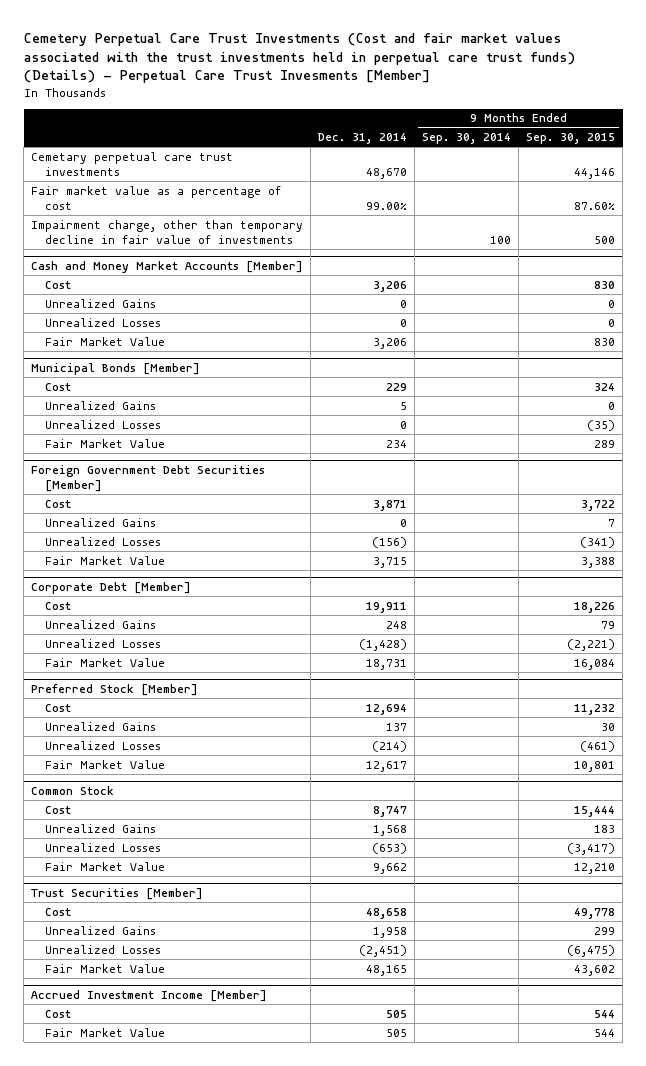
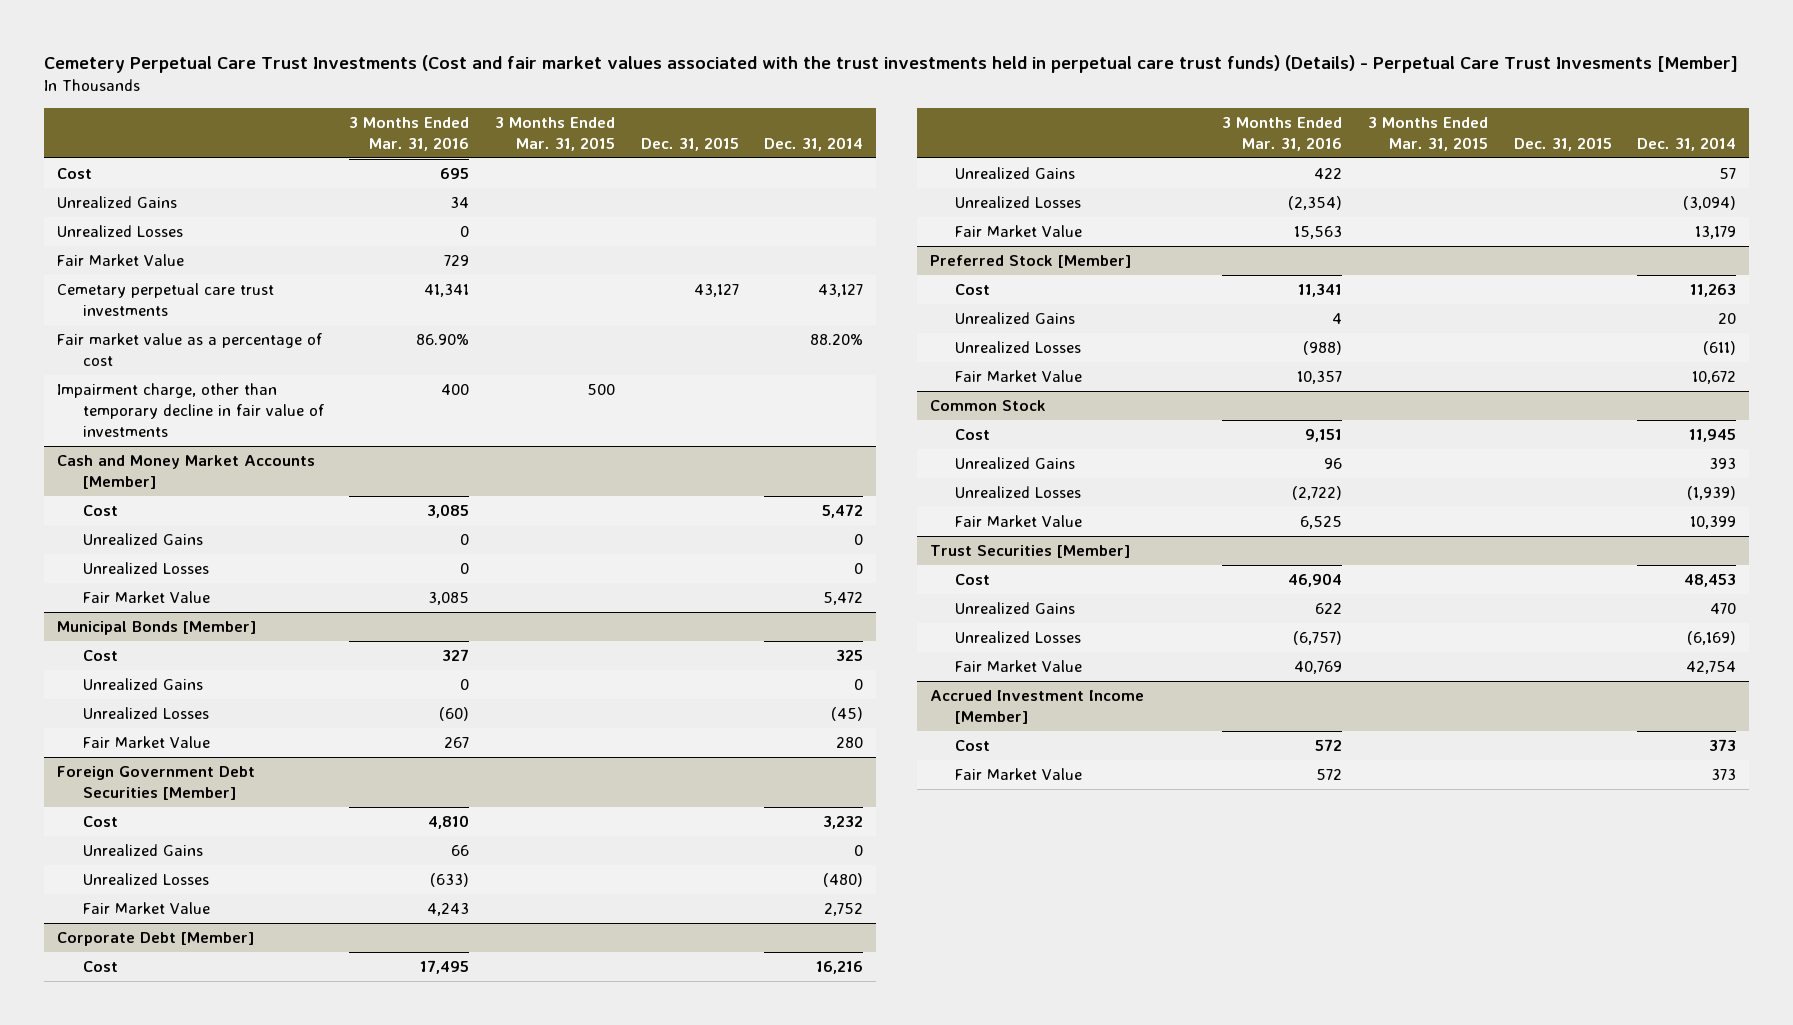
- | Dec. 31, 2014 | 9 Months Ended Sep. 30, 2014 | 9 Months Ended Sep. 30, 2015
+ | 3 Months Ended Mar. 31, 2016 | 3 Months Ended Mar. 31, 2015 | Dec. 31, 2015 | Dec. 31, 2014
- Cemetary perpetual care trust investments | 48,670 | | 44,146
- Fair market value as a percentage of cost | 99.00% | | 87.60%
+ Cost | 695 | | |
+ Unrealized Gains | 34 | | |
+ Unrealized Losses | 0 | | |
+ Fair Market Value | 729 | | |
+ Cemetary perpetual care trust investments | 41,341 | | 43,127 | 43,127
+ Fair market value as a percentage of cost | 86.90% | | | 88.20%
@ Cash and Money Market Accounts [Member]
- Cost | 3,206 | | 830
+ Cost | 3,085 | | | 5,472
- Fair Market Value | 3,206 | | 830
+ Fair Market Value | 3,085 | | | 5,472
@ Municipal Bonds [Member]
- Cost | 229 | | 324
- Unrealized Gains | 5 | | 0
- Unrealized Losses | 0 | | (35)
- Fair Market Value | 234 | | 289
+ Cost | 327 | | | 325
+ Unrealized Gains | 0 | | | 0
+ Unrealized Losses | (60) | | | (45)
+ Fair Market Value | 267 | | | 280
@ Foreign Government Debt Securities [Member]
- Cost | 3,871 | | 3,722
+ Cost | 4,810 | | | 3,232
- Unrealized Losses | (156) | | (341)
- Fair Market Value | 3,715 | | 3,388
+ Unrealized Losses | (633) | | | (480)
+ Fair Market Value | 4,243 | | | 2,752
@ Corporate Debt [Member]
- Cost | 19,911 | | 18,226
- Unrealized Gains | 248 | | 79
- Unrealized Losses | (1,428) | | (2,221)
- Fair Market Value | 18,731 | | 16,084
+ Cost | 17,495 | | | 16,216
+ Unrealized Gains | 422 | | | 57
+ Unrealized Losses | (2,354) | | | (3,094)
+ Fair Market Value | 15,563 | | | 13,179
@ Preferred Stock [Member]
- Cost | 12,694 | | 11,232
- Unrealized Gains | 137 | | 30
- Unrealized Losses | (214) | | (461)
- Fair Market Value | 12,617 | | 10,801
+ Cost | 11,341 | | | 11,263
+ Unrealized Gains | 4 | | | 20
+ Unrealized Losses | (988) | | | (611)
+ Fair Market Value | 10,357 | | | 10,672
@ Common Stock
- Cost | 8,747 | | 15,444
- Unrealized Gains | 1,568 | | 183
- Unrealized Losses | (653) | | (3,417)
- Fair Market Value | 9,662 | | 12,210
+ Cost | 9,151 | | | 11,945
+ Unrealized Gains | 96 | | | 393
+ Unrealized Losses | (2,722) | | | (1,939)
+ Fair Market Value | 6,525 | | | 10,399
@ Trust Securities [Member]
- Cost | 48,658 | | 49,778
- Unrealized Gains | 1,958 | | 299
- Unrealized Losses | (2,451) | | (6,475)
- Fair Market Value | 48,165 | | 43,602
+ Cost | 46,904 | | | 48,453
+ Unrealized Gains | 622 | | | 470
+ Unrealized Losses | (6,757) | | | (6,169)
+ Fair Market Value | 40,769 | | | 42,754
@ Accrued Investment Income [Member]
- Cost | 505 | | 544
- Fair Market Value | 505 | | 544
+ Cost | 572 | | | 373
+ Fair Market Value | 572 | | | 373

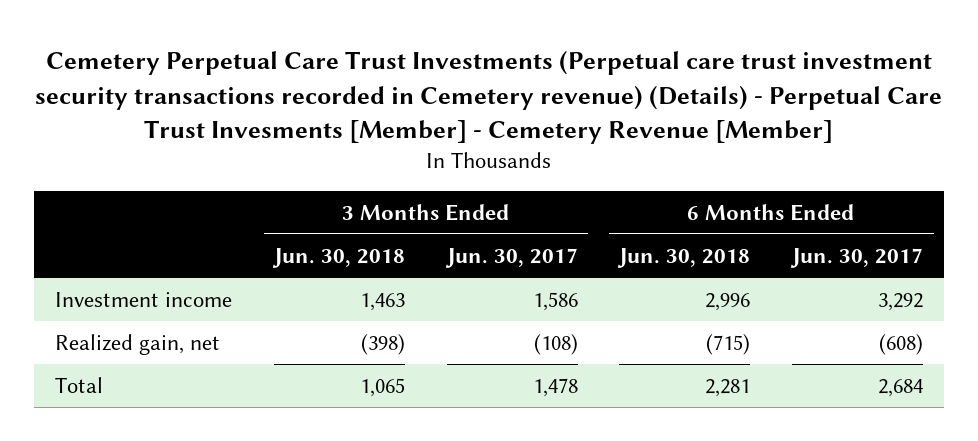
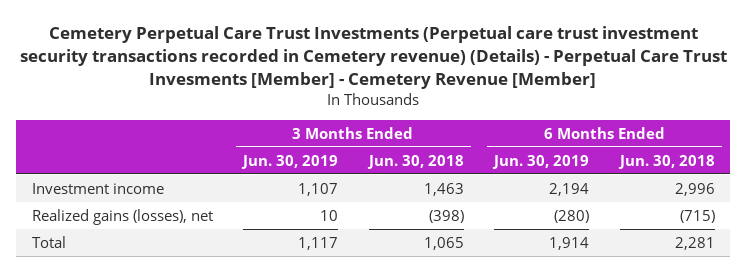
- | 3 Months Ended Jun. 30, 2018 | 3 Months Ended Jun. 30, 2017 | 6 Months Ended Jun. 30, 2018 | 6 Months Ended Jun. 30, 2017
+ | 3 Months Ended Jun. 30, 2019 | 3 Months Ended Jun. 30, 2018 | 6 Months Ended Jun. 30, 2019 | 6 Months Ended Jun. 30, 2018
- Realized gain, net | (398) | (108) | (715) | (608)
+ Realized gains (losses), net | 10 | (398) | (280) | (715)

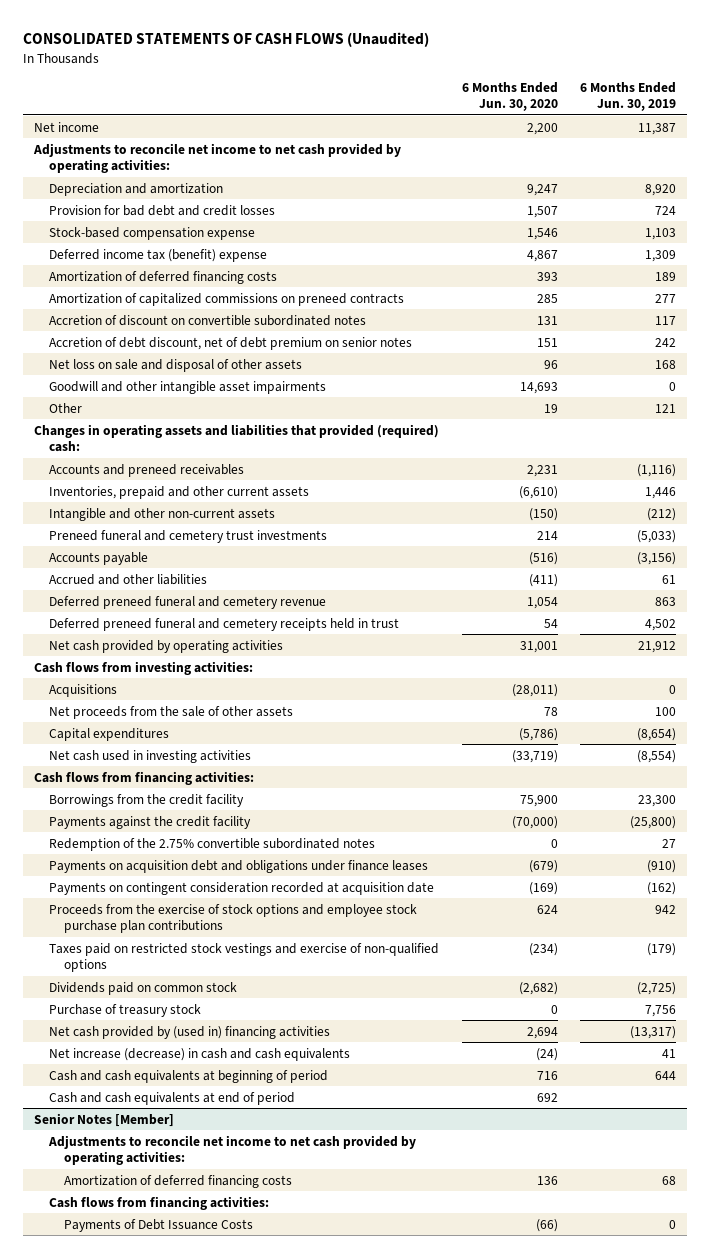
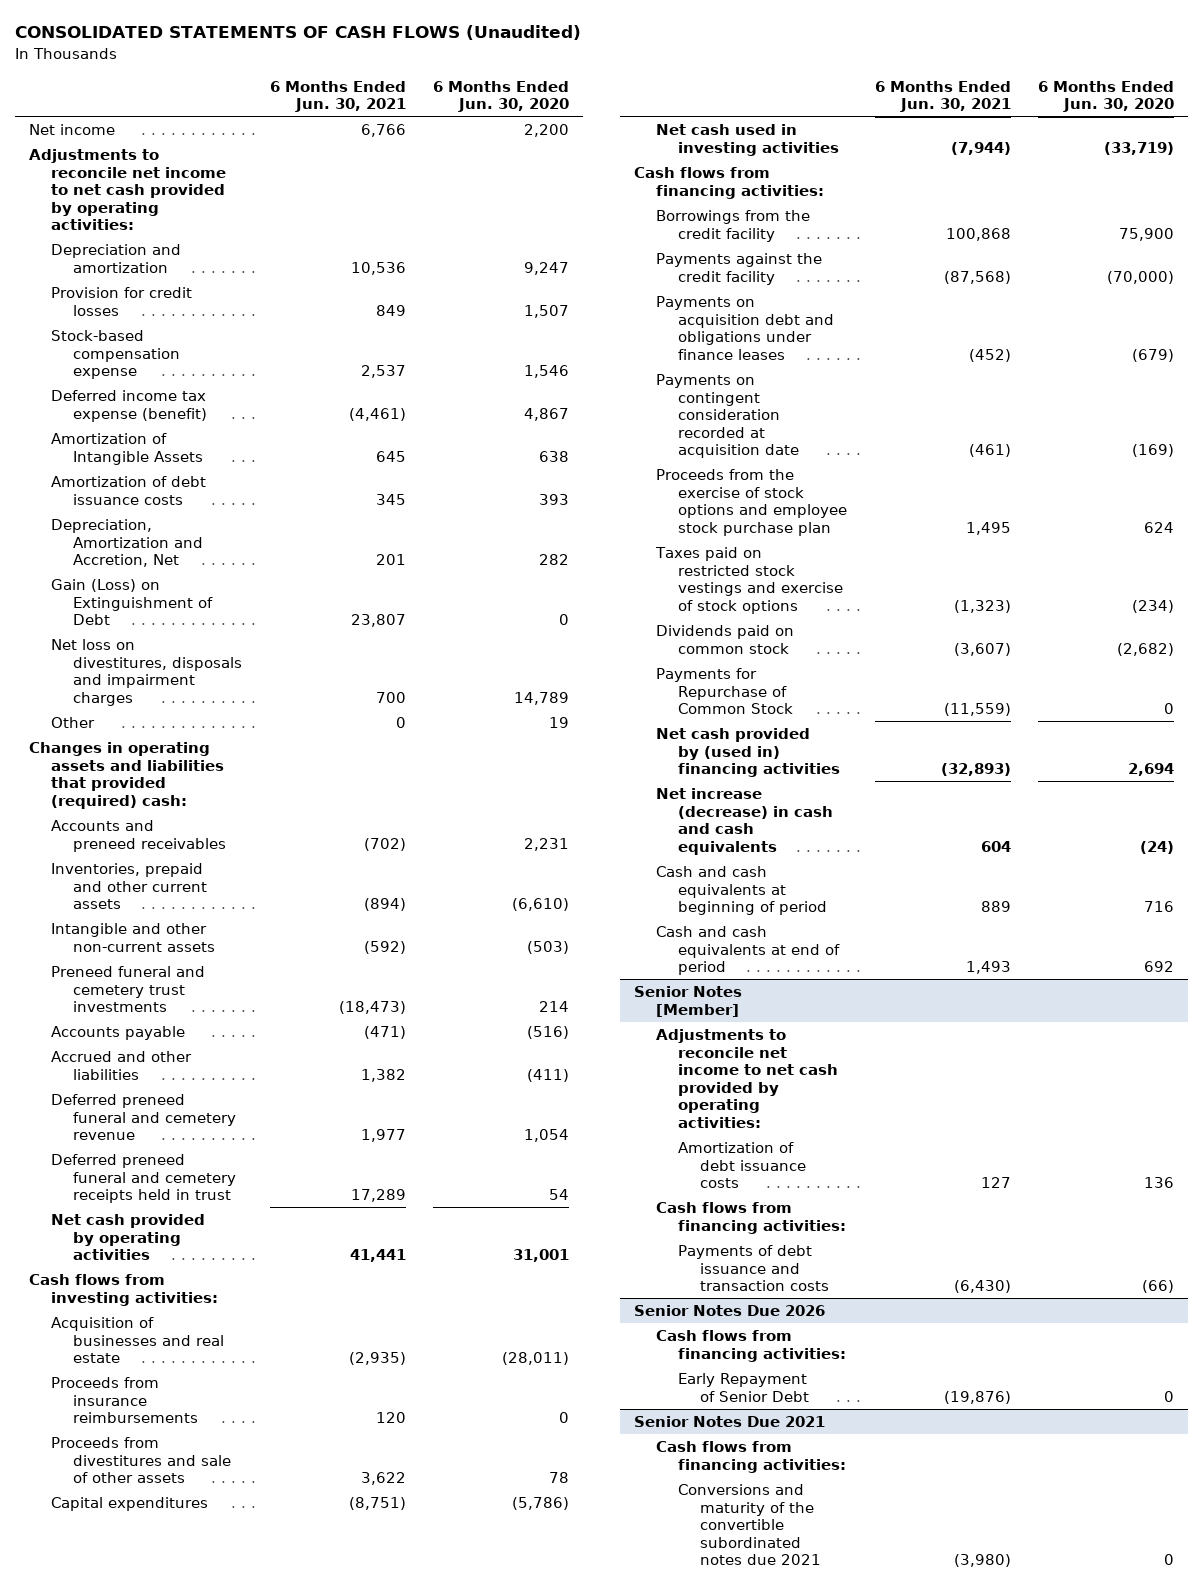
- | 6 Months Ended Jun. 30, 2020 | 6 Months Ended Jun. 30, 2019
+ | 6 Months Ended Jun. 30, 2021 | 6 Months Ended Jun. 30, 2020
- Provision for bad debt and credit losses | 1,507 | 724
+ Provision for credit losses | 849 | 1,507
- Deferred income tax (benefit) expense | 4,867 | 1,309
- Amortization of deferred financing costs | 393 | 189
- Amortization of capitalized commissions on preneed contracts | 285 | 277
- Accretion of discount on convertible subordinated notes | 131 | 117
- Accretion of debt discount, net of debt premium on senior notes | 151 | 242
- Net loss on sale and disposal of other assets | 96 | 168
- Goodwill and other intangible asset impairments | 14,693 | 0
+ Deferred income tax expense (benefit) | (4,461) | 4,867
+ Amortization of Intangible Assets | 645 | 638
+ Amortization of debt issuance costs | 345 | 393
+ Depreciation, Amortization and Accretion, Net | 201 | 282
+ Gain (Loss) on Extinguishment of Debt | 23,807 | 0
+ Net loss on divestitures, disposals and impairment charges | 700 | 14,789
- Intangible and other non-current assets | (150) | (212)
+ Intangible and other non-current assets | (592) | (503)
- Acquisitions | (28,011) | 0
- Net proceeds from the sale of other assets | 78 | 100
+ Acquisition of businesses and real estate | (2,935) | (28,011)
+ Proceeds from insurance reimbursements | 120 | 0
+ Proceeds from divestitures and sale of other assets | 3,622 | 78
- Redemption of the 2.75% convertible subordinated notes | 0 | 27
- Proceeds from the exercise of stock options and employee stock purchase plan contributions | 624 | 942
- Taxes paid on restricted stock vestings and exercise of non-qualified options | (234) | (179)
+ Proceeds from the exercise of stock options and employee stock purchase plan | 1,495 | 624
+ Taxes paid on restricted stock vestings and exercise of stock options | (1,323) | (234)
- Purchase of treasury stock | 0 | 7,756
+ Payments for Repurchase of Common Stock | (11,559) | 0
@ Senior Notes [Member]
- Amortization of deferred financing costs | 136 | 68
+ Amortization of debt issuance costs | 127 | 136
- Payments of Debt Issuance Costs | (66) | 0
+ Payments of debt issuance and transaction costs | (6,430) | (66)
+ Senior Notes Due 2026
+ Cash flows from financing activities:
+ Early Repayment of Senior Debt | (19,876) | 0
+ Senior Notes Due 2021
+ Cash flows from financing activities:
+ Conversions and maturity of the convertible subordinated notes due 2021 | (3,980) | 0

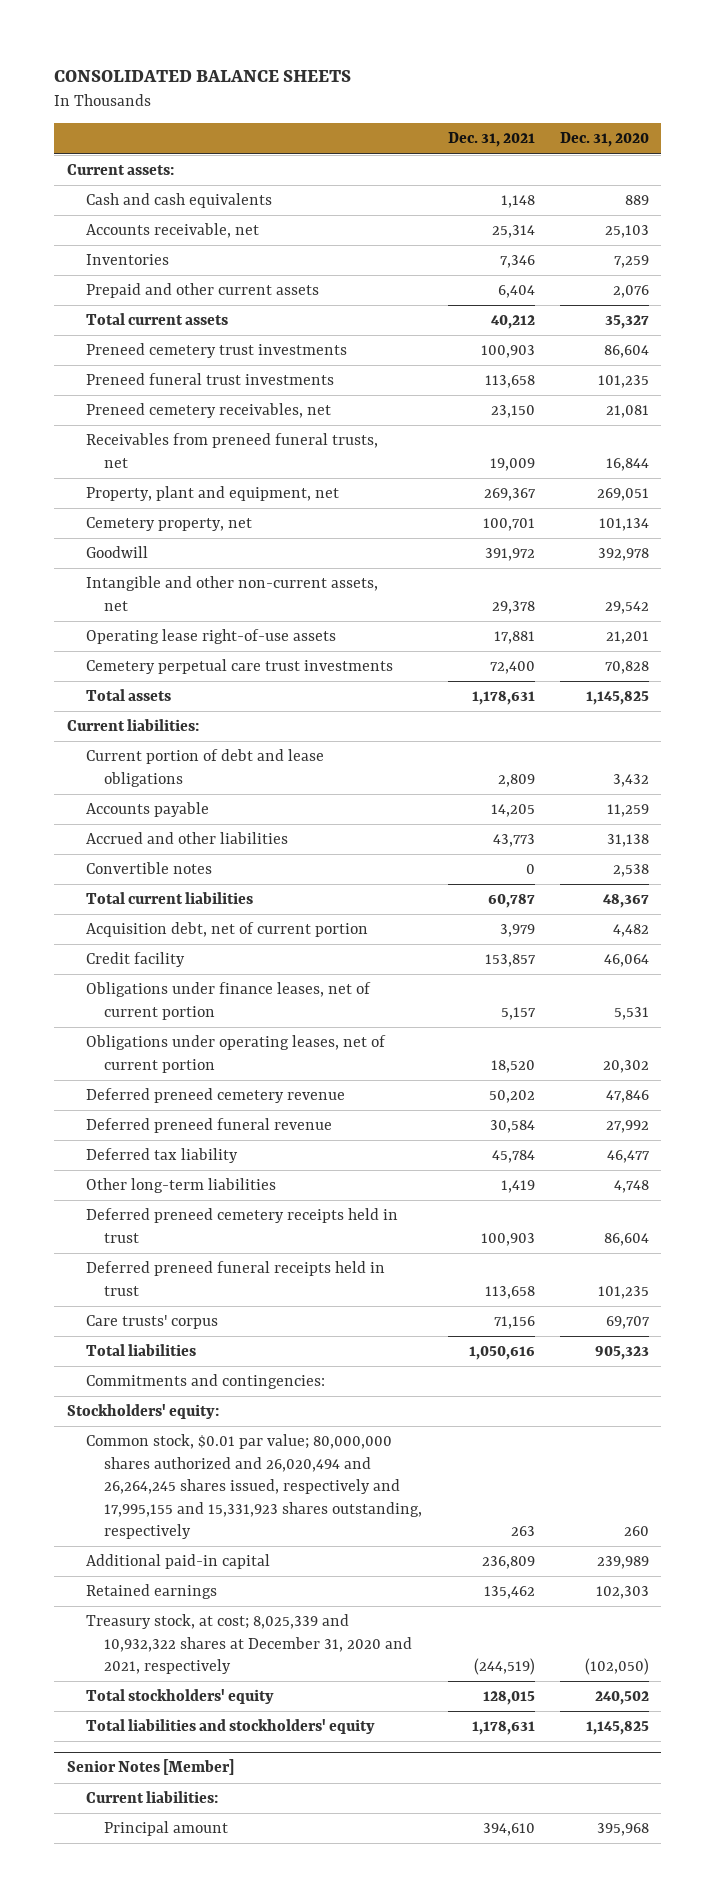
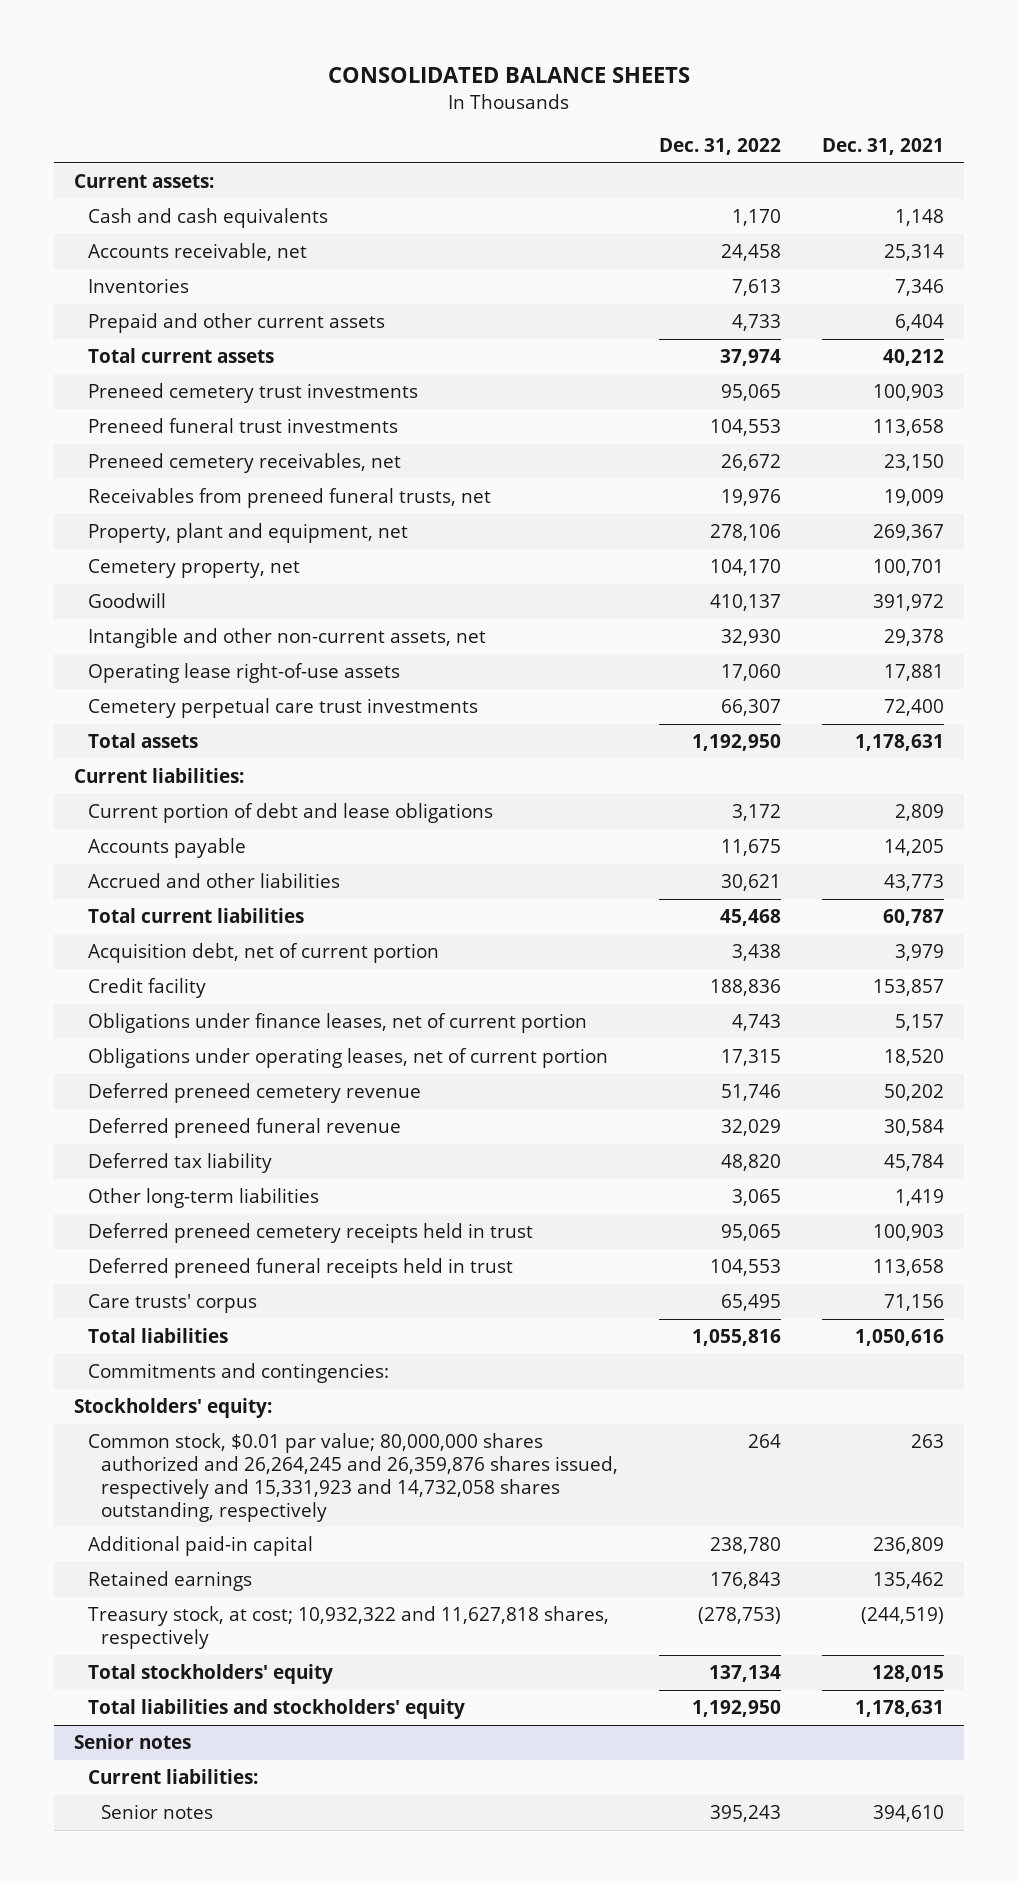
- | Dec. 31, 2021 | Dec. 31, 2020
+ | Dec. 31, 2022 | Dec. 31, 2021
- Convertible notes | 0 | 2,538
- Common stock, $0.01 par value; 80,000,000 shares authorized and 26,020,494 and 26,264,245 shares issued, respectively and 17,995,155 and 15,331,923 shares outstanding, respectively | 263 | 260
+ Common stock, $0.01 par value; 80,000,000 shares authorized and 26,264,245 and 26,359,876 shares issued, respectively and 15,331,923 and 14,732,058 shares outstanding, respectively | 264 | 263
- Treasury stock, at cost; 8,025,339 and 10,932,322 shares at December 31, 2020 and 2021, respectively | (244,519) | (102,050)
+ Treasury stock, at cost; 10,932,322 and 11,627,818 shares, respectively | (278,753) | (244,519)
- Senior Notes [Member]
+ Senior notes
- Principal amount | 394,610 | 395,968
+ Senior notes | 395,243 | 394,610

